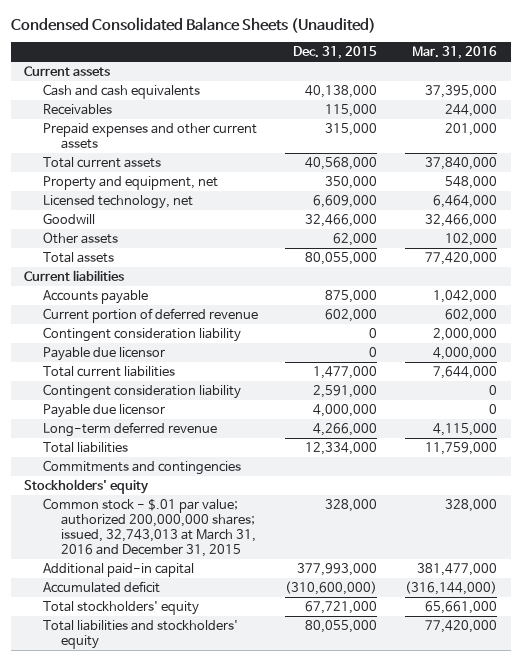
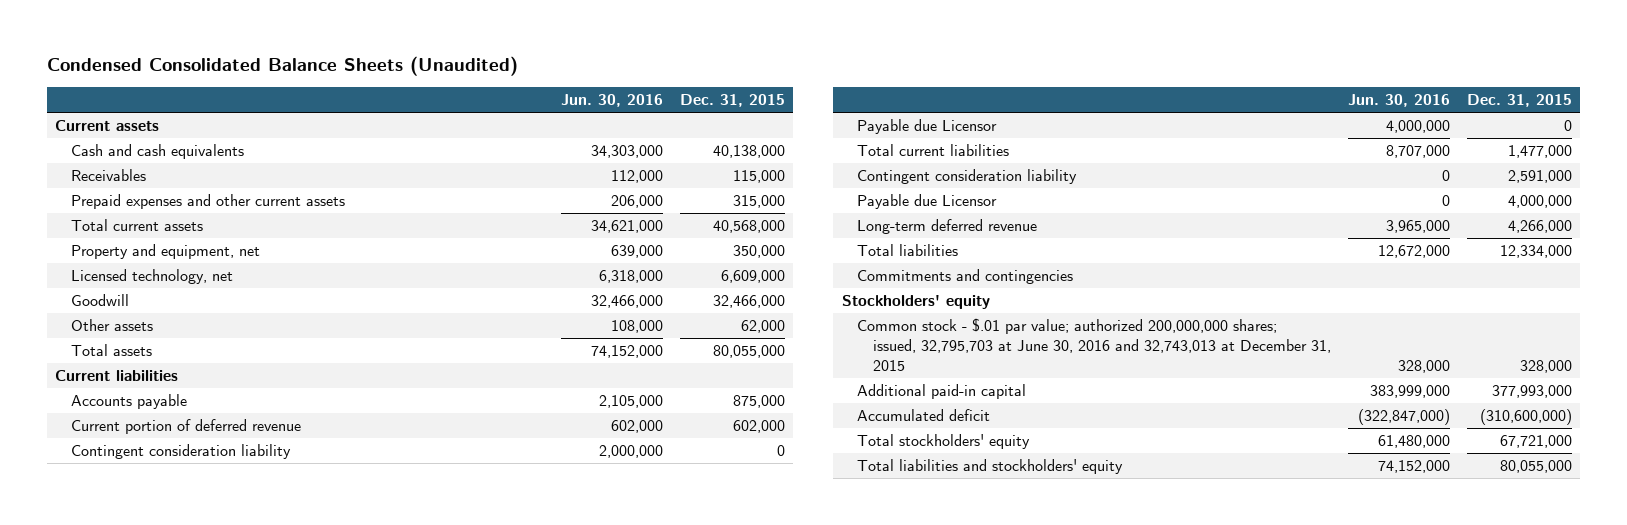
- | Dec. 31, 2015 | Mar. 31, 2016
+ | Jun. 30, 2016 | Dec. 31, 2015
- Payable due licensor | 0 | 4,000,000
+ Payable due Licensor | 4,000,000 | 0
- Payable due licensor | 4,000,000 | 0
+ Payable due Licensor | 0 | 4,000,000
- Common stock - $.01 par value; authorized 200,000,000 shares; issued, 32,743,013 at March 31, 2016 and December 31, 2015 | 328,000 | 328,000
+ Common stock - $.01 par value; authorized 200,000,000 shares; issued, 32,795,703 at June 30, 2016 and 32,743,013 at December 31, 2015 | 328,000 | 328,000

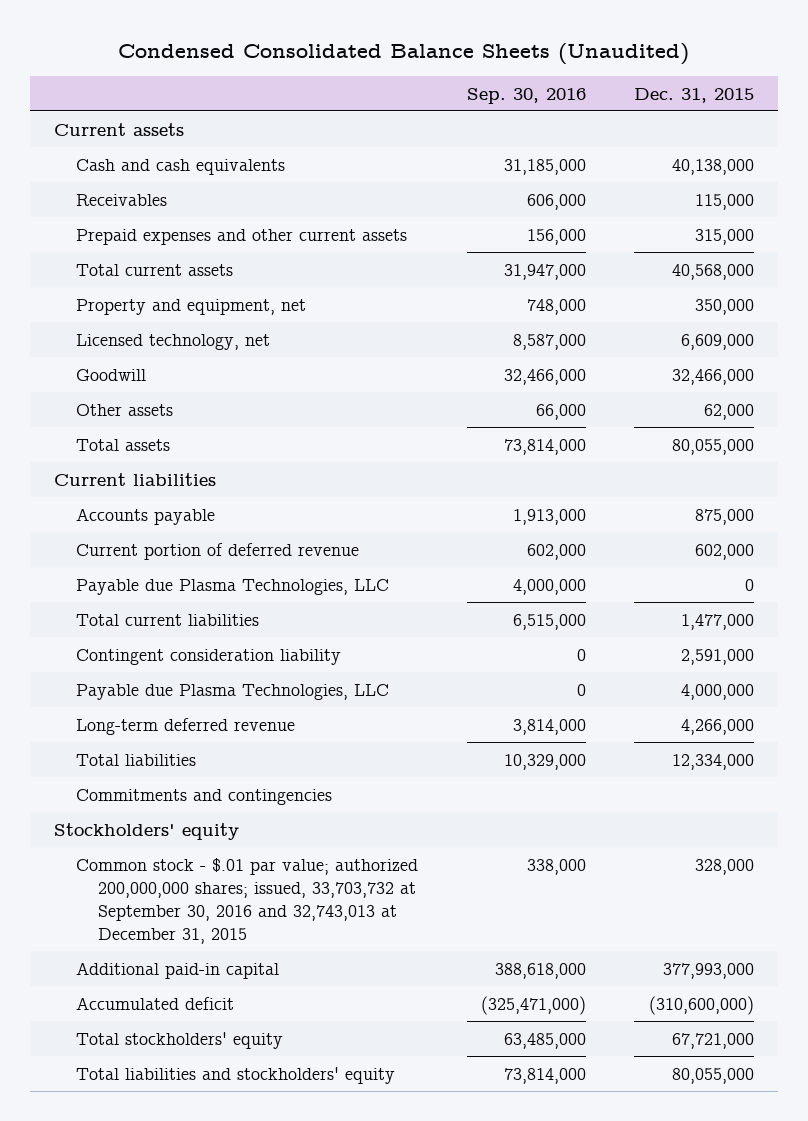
- | Jun. 30, 2016 | Dec. 31, 2015
+ | Sep. 30, 2016 | Dec. 31, 2015
- Contingent consideration liability | 2,000,000 | 0
- Payable due Licensor | 4,000,000 | 0
+ Payable due Plasma Technologies, LLC | 4,000,000 | 0
- Payable due Licensor | 0 | 4,000,000
+ Payable due Plasma Technologies, LLC | 0 | 4,000,000
- Common stock - $.01 par value; authorized 200,000,000 shares; issued, 32,795,703 at June 30, 2016 and 32,743,013 at December 31, 2015 | 328,000 | 328,000
+ Common stock - $.01 par value; authorized 200,000,000 shares; issued, 33,703,732 at September 30, 2016 and 32,743,013 at December 31, 2015 | 338,000 | 328,000

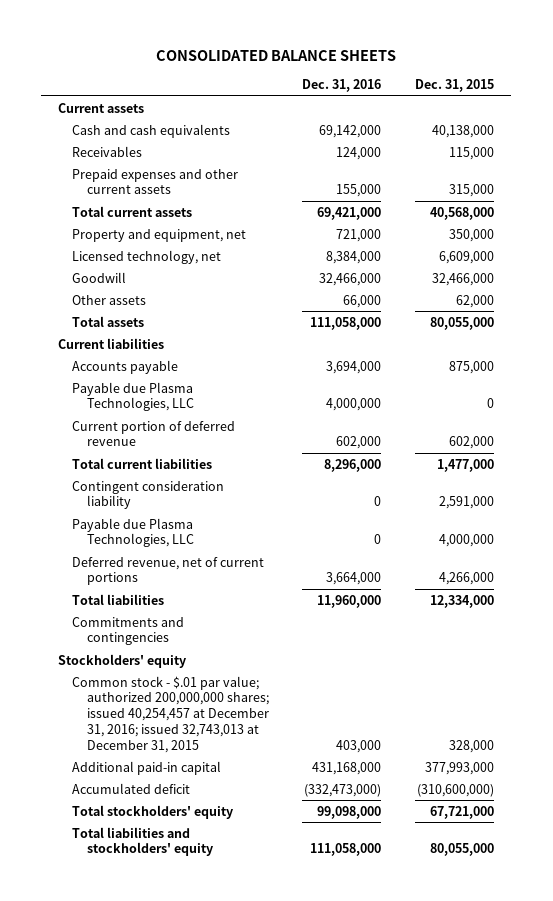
- Condensed Consolidated Balance Sheets (Unaudited)
+ CONSOLIDATED BALANCE SHEETS
- | Sep. 30, 2016 | Dec. 31, 2015
+ | Dec. 31, 2016 | Dec. 31, 2015
moved down: Current portion of deferred revenue | 602,000 | 602,000
- Long-term deferred revenue | 3,814,000 | 4,266,000
+ Deferred revenue, net of current portions | 3,664,000 | 4,266,000
- Common stock - $.01 par value; authorized 200,000,000 shares; issued, 33,703,732 at September 30, 2016 and 32,743,013 at December 31, 2015 | 338,000 | 328,000
+ Common stock - $.01 par value; authorized 200,000,000 shares; issued 40,254,457 at December 31, 2016; issued 32,743,013 at December 31, 2015 | 403,000 | 328,000

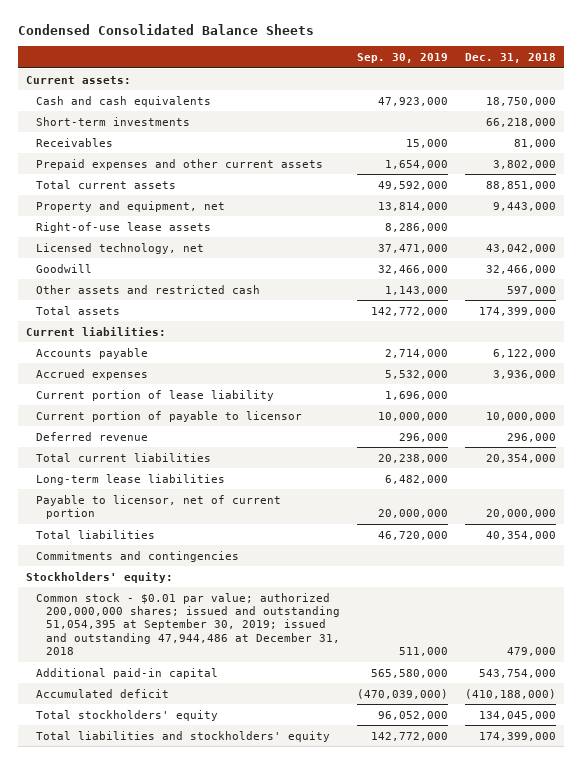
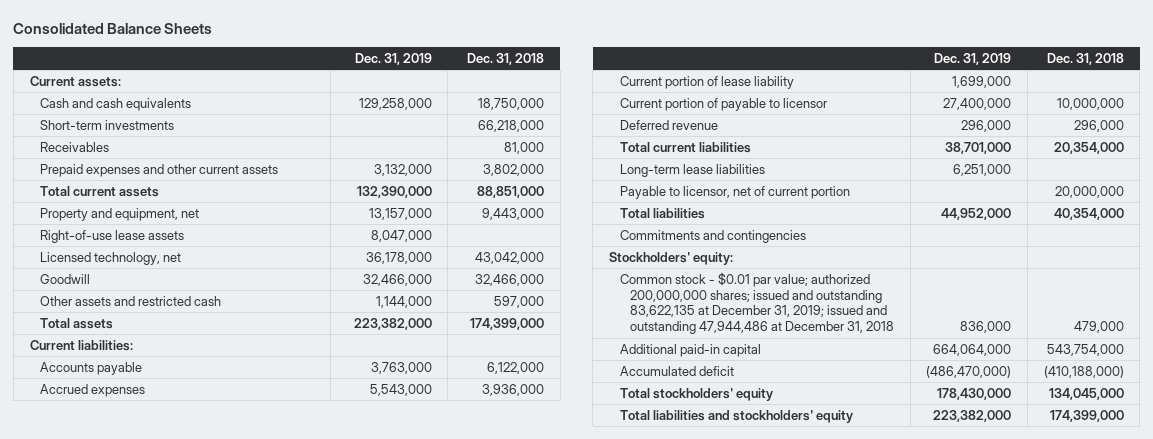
- Condensed Consolidated Balance Sheets
+ Consolidated Balance Sheets
- | Sep. 30, 2019 | Dec. 31, 2018
+ | Dec. 31, 2019 | Dec. 31, 2018
- Common stock - $0.01 par value; authorized 200,000,000 shares; issued and outstanding 51,054,395 at September 30, 2019; issued and outstanding 47,944,486 at December 31, 2018 | 511,000 | 479,000
+ Common stock - $0.01 par value; authorized 200,000,000 shares; issued and outstanding 83,622,135 at December 31, 2019; issued and outstanding 47,944,486 at December 31, 2018 | 836,000 | 479,000

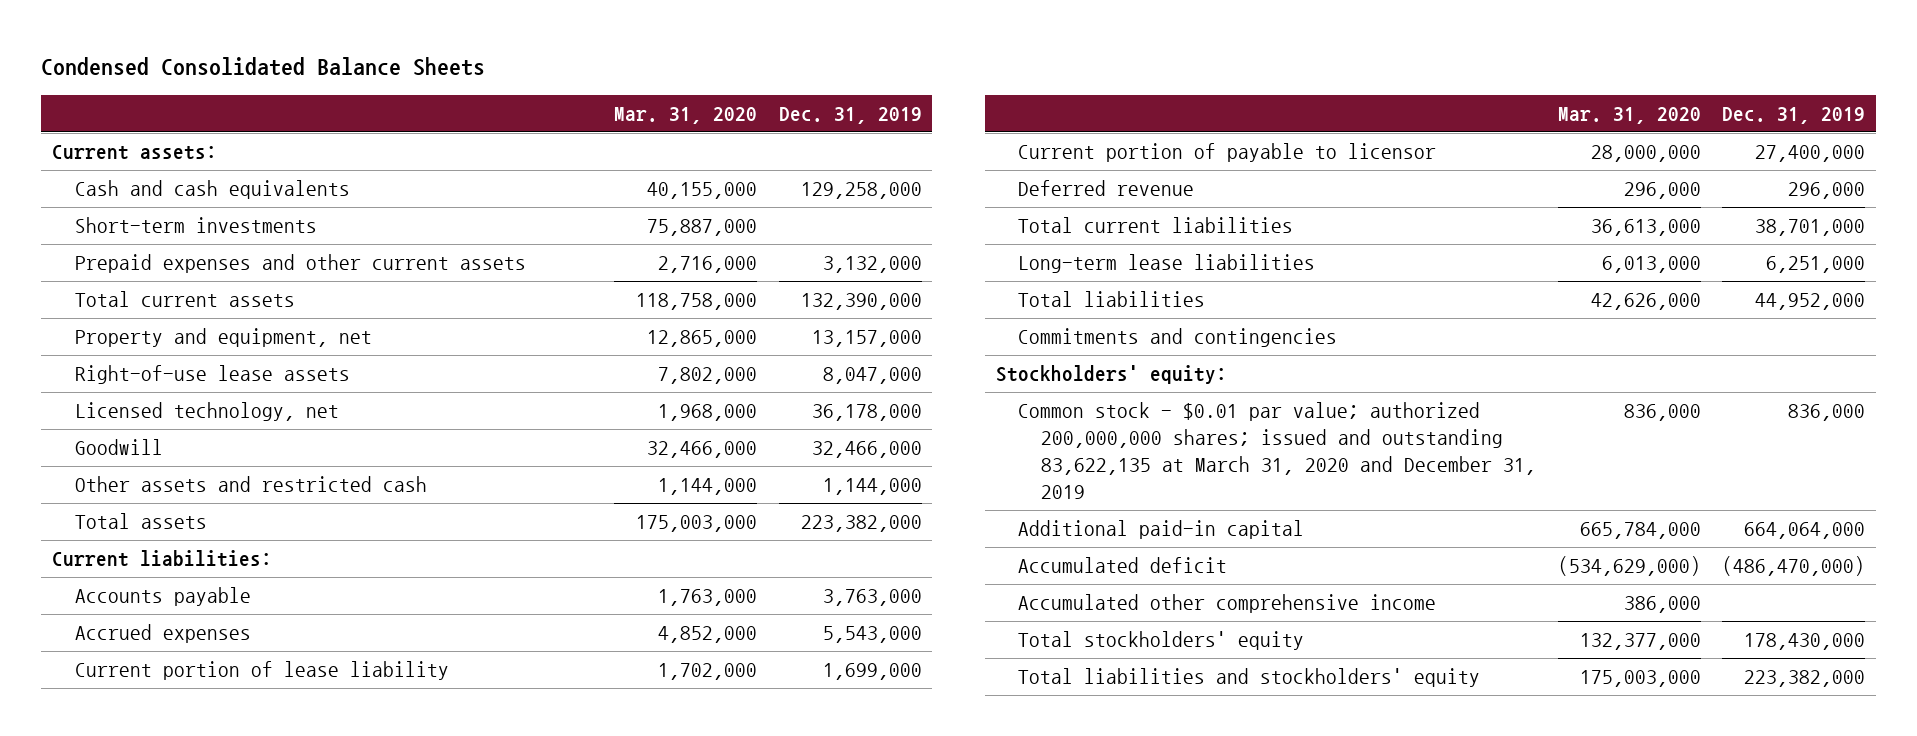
- Consolidated Balance Sheets
+ Condensed Consolidated Balance Sheets
- | Dec. 31, 2019 | Dec. 31, 2018
+ | Mar. 31, 2020 | Dec. 31, 2019
- Receivables | | 81,000
- Payable to licensor, net of current portion | | 20,000,000
- Common stock - $0.01 par value; authorized 200,000,000 shares; issued and outstanding 83,622,135 at December 31, 2019; issued and outstanding 47,944,486 at December 31, 2018 | 836,000 | 479,000
+ Common stock - $0.01 par value; authorized 200,000,000 shares; issued and outstanding 83,622,135 at March 31, 2020 and December 31, 2019 | 836,000 | 836,000
+ Accumulated other comprehensive income | 386,000 |

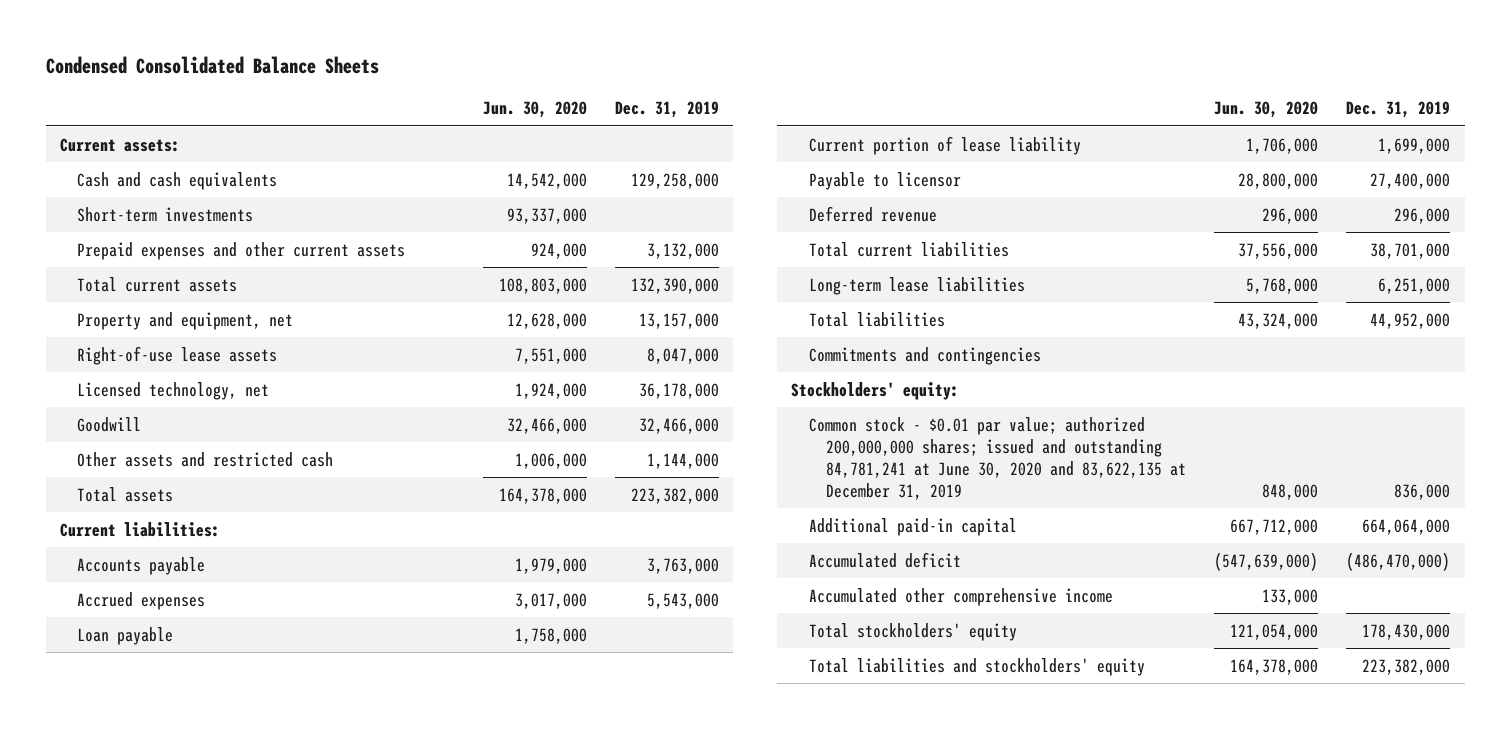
- | Mar. 31, 2020 | Dec. 31, 2019
+ | Jun. 30, 2020 | Dec. 31, 2019
+ Loan payable | 1,758,000 |
- Current portion of payable to licensor | 28,000,000 | 27,400,000
+ Payable to licensor | 28,800,000 | 27,400,000
- Common stock - $0.01 par value; authorized 200,000,000 shares; issued and outstanding 83,622,135 at March 31, 2020 and December 31, 2019 | 836,000 | 836,000
+ Common stock - $0.01 par value; authorized 200,000,000 shares; issued and outstanding 84,781,241 at June 30, 2020 and 83,622,135 at December 31, 2019 | 848,000 | 836,000

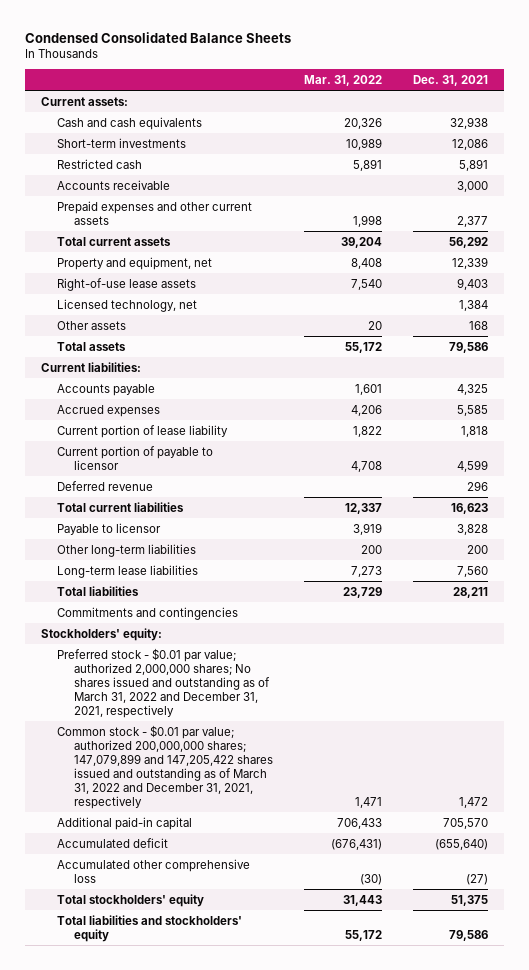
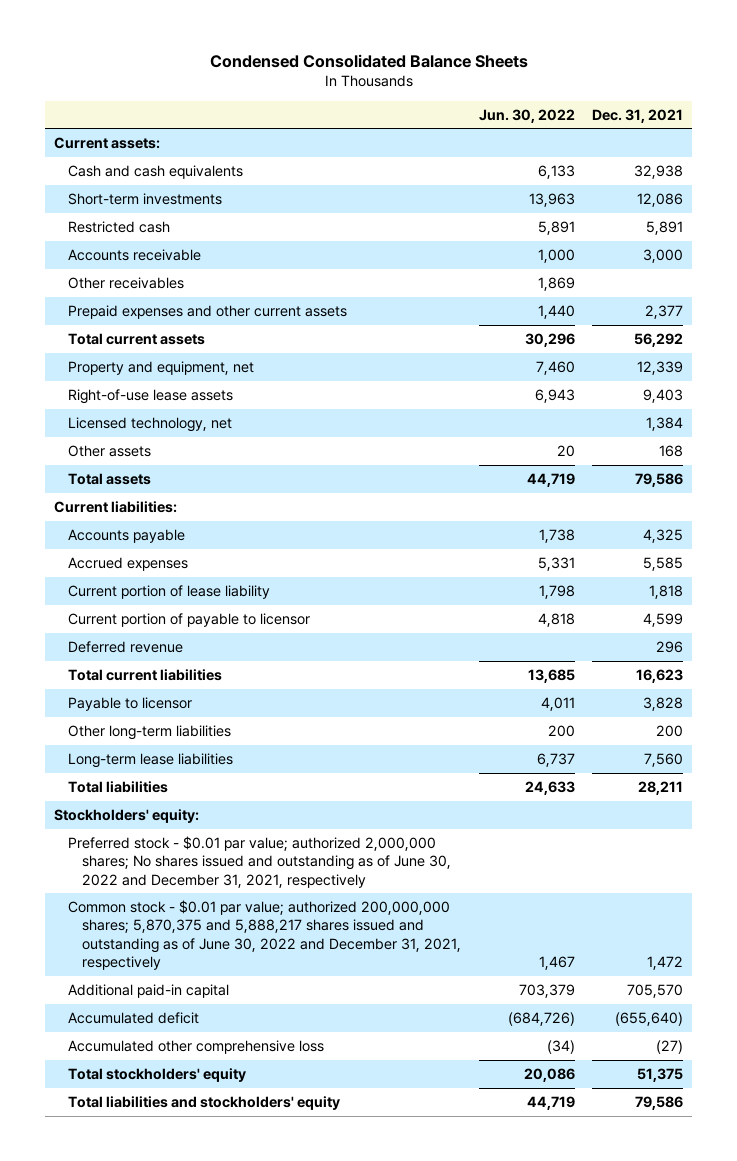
- | Mar. 31, 2022 | Dec. 31, 2021
+ | Jun. 30, 2022 | Dec. 31, 2021
+ Other receivables | 1,869 |
- Commitments and contingencies
- Preferred stock - $0.01 par value; authorized 2,000,000 shares; No shares issued and outstanding as of March 31, 2022 and December 31, 2021, respectively
- Common stock - $0.01 par value; authorized 200,000,000 shares; 147,079,899 and 147,205,422 shares issued and outstanding as of March 31, 2022 and December 31, 2021, respectively | 1,471 | 1,472
+ Preferred stock - $0.01 par value; authorized 2,000,000 shares; No shares issued and outstanding as of June 30, 2022 and December 31, 2021, respectively
+ Common stock - $0.01 par value; authorized 200,000,000 shares; 5,870,375 and 5,888,217 shares issued and outstanding as of June 30, 2022 and December 31, 2021, respectively | 1,467 | 1,472

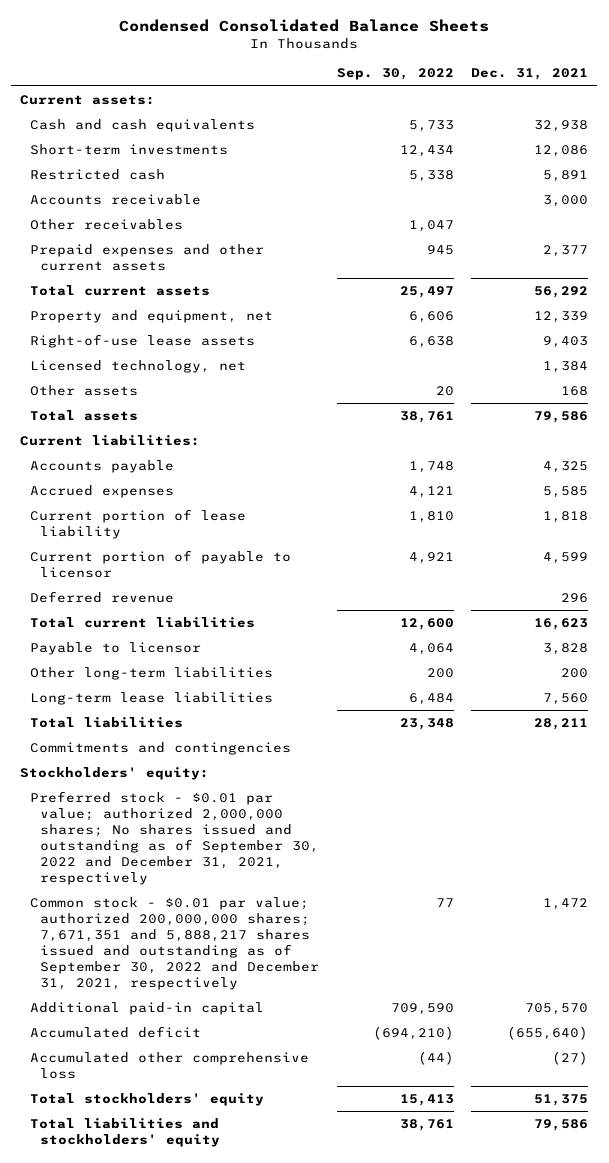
- | Jun. 30, 2022 | Dec. 31, 2021
+ | Sep. 30, 2022 | Dec. 31, 2021
+ Commitments and contingencies
- Preferred stock - $0.01 par value; authorized 2,000,000 shares; No shares issued and outstanding as of June 30, 2022 and December 31, 2021, respectively
- Common stock - $0.01 par value; authorized 200,000,000 shares; 5,870,375 and 5,888,217 shares issued and outstanding as of June 30, 2022 and December 31, 2021, respectively | 1,467 | 1,472
+ Preferred stock - $0.01 par value; authorized 2,000,000 shares; No shares issued and outstanding as of September 30, 2022 and December 31, 2021, respectively
+ Common stock - $0.01 par value; authorized 200,000,000 shares; 7,671,351 and 5,888,217 shares issued and outstanding as of September 30, 2022 and December 31, 2021, respectively | 77 | 1,472

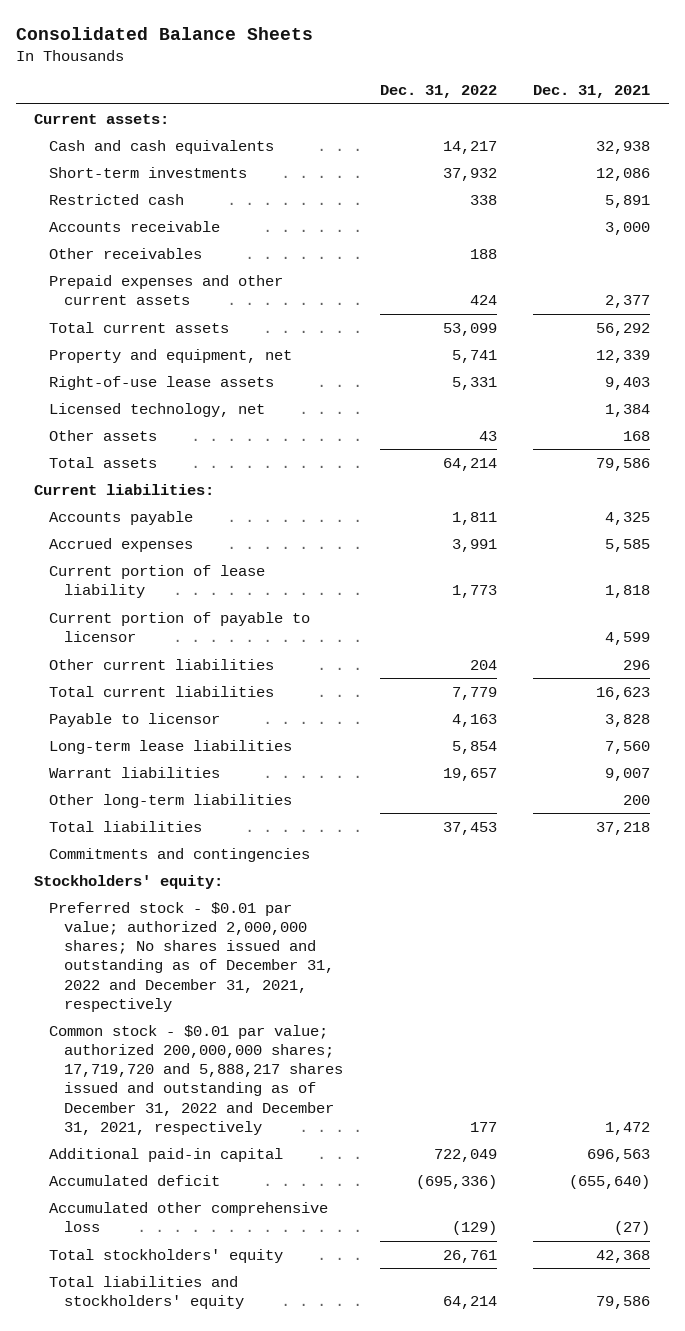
- Condensed Consolidated Balance Sheets
+ Consolidated Balance Sheets
- | Sep. 30, 2022 | Dec. 31, 2021
+ | Dec. 31, 2022 | Dec. 31, 2021
- Deferred revenue | | 296
+ Other current liabilities | 204 | 296
- Total liabilities | 23,348 | 28,211
+ Warrant liabilities | 19,657 | 9,007
moved down: Other long-term liabilities | | 200
+ Total liabilities | 37,453 | 37,218
- Preferred stock - $0.01 par value; authorized 2,000,000 shares; No shares issued and outstanding as of September 30, 2022 and December 31, 2021, respectively
- Common stock - $0.01 par value; authorized 200,000,000 shares; 7,671,351 and 5,888,217 shares issued and outstanding as of September 30, 2022 and December 31, 2021, respectively | 77 | 1,472
- Additional paid-in capital | 709,590 | 705,570
+ Preferred stock - $0.01 par value; authorized 2,000,000 shares; No shares issued and outstanding as of December 31, 2022 and December 31, 2021, respectively
+ Common stock - $0.01 par value; authorized 200,000,000 shares; 17,719,720 and 5,888,217 shares issued and outstanding as of December 31, 2022 and December 31, 2021, respectively | 177 | 1,472
+ Additional paid-in capital | 722,049 | 696,563
- Total stockholders' equity | 15,413 | 51,375
+ Total stockholders' equity | 26,761 | 42,368

